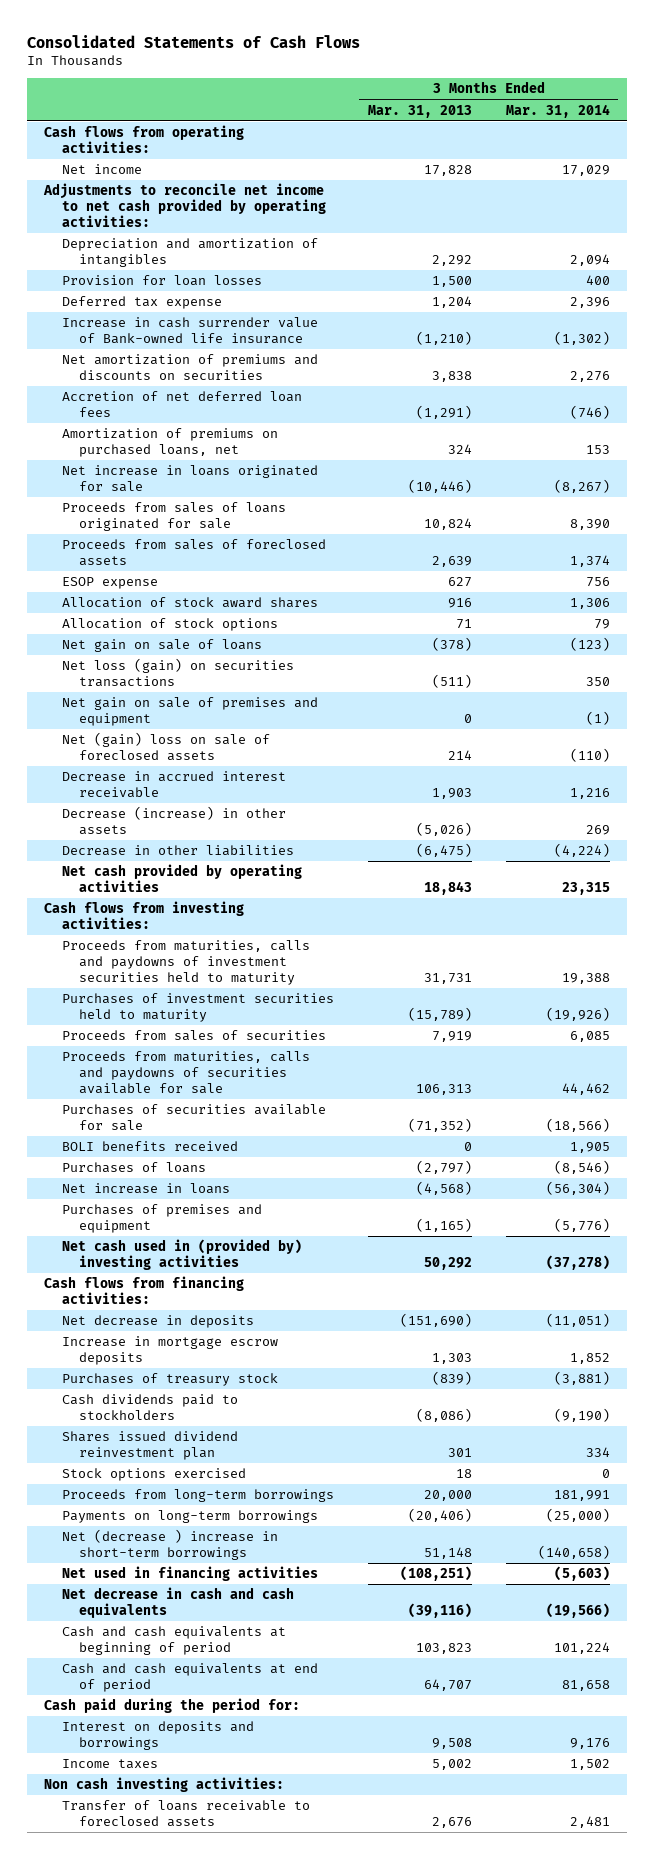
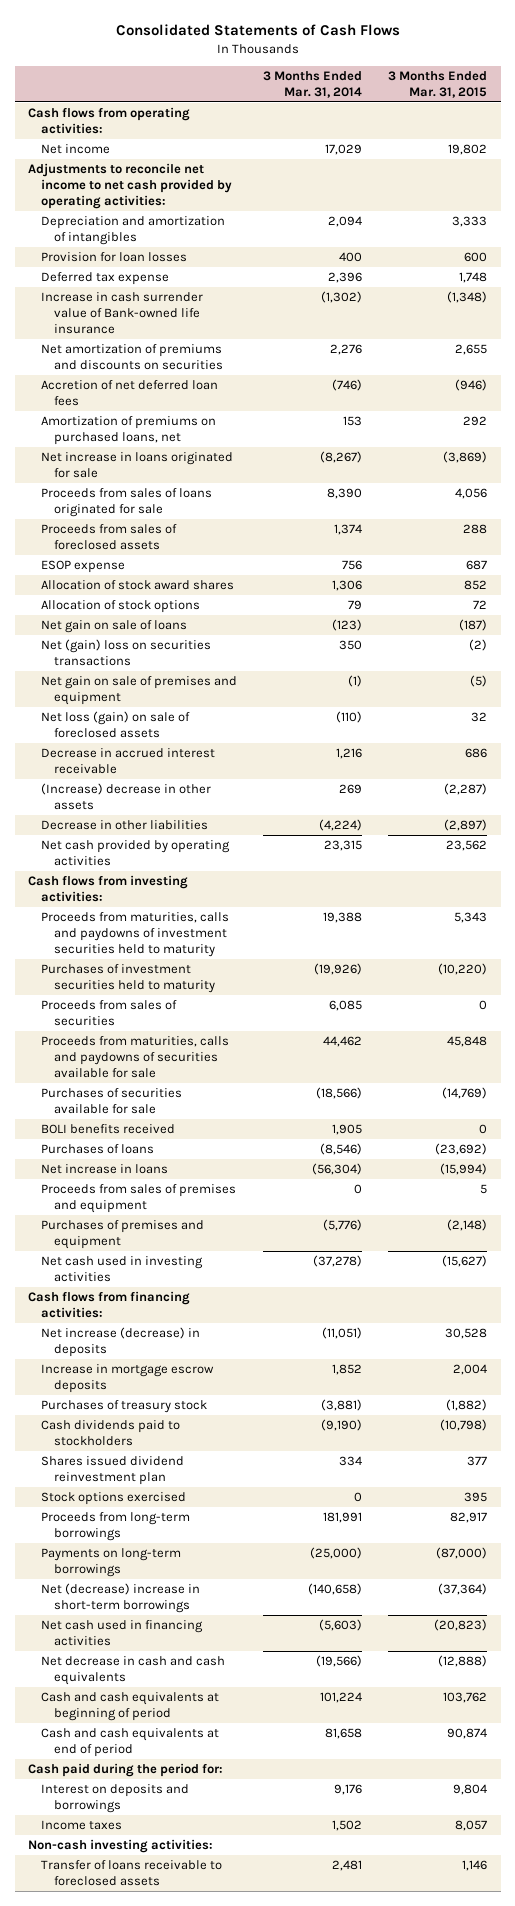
- | 3 Months Ended Mar. 31, 2013 | 3 Months Ended Mar. 31, 2014
+ | 3 Months Ended Mar. 31, 2014 | 3 Months Ended Mar. 31, 2015
- Net loss (gain) on securities transactions | (511) | 350
+ Net (gain) loss on securities transactions | 350 | (2)
- Net (gain) loss on sale of foreclosed assets | 214 | (110)
+ Net loss (gain) on sale of foreclosed assets | (110) | 32
- Decrease (increase) in other assets | (5,026) | 269
+ (Increase) decrease in other assets | 269 | (2,287)
+ Proceeds from sales of premises and equipment | 0 | 5
- Net cash used in (provided by) investing activities | 50,292 | (37,278)
+ Net cash used in investing activities | (37,278) | (15,627)
- Net decrease in deposits | (151,690) | (11,051)
+ Net increase (decrease) in deposits | (11,051) | 30,528
- Net (decrease ) increase in short-term borrowings | 51,148 | (140,658)
- Net used in financing activities | (108,251) | (5,603)
+ Net (decrease) increase in short-term borrowings | (140,658) | (37,364)
+ Net cash used in financing activities | (5,603) | (20,823)
- Non cash investing activities:
+ Non-cash investing activities:

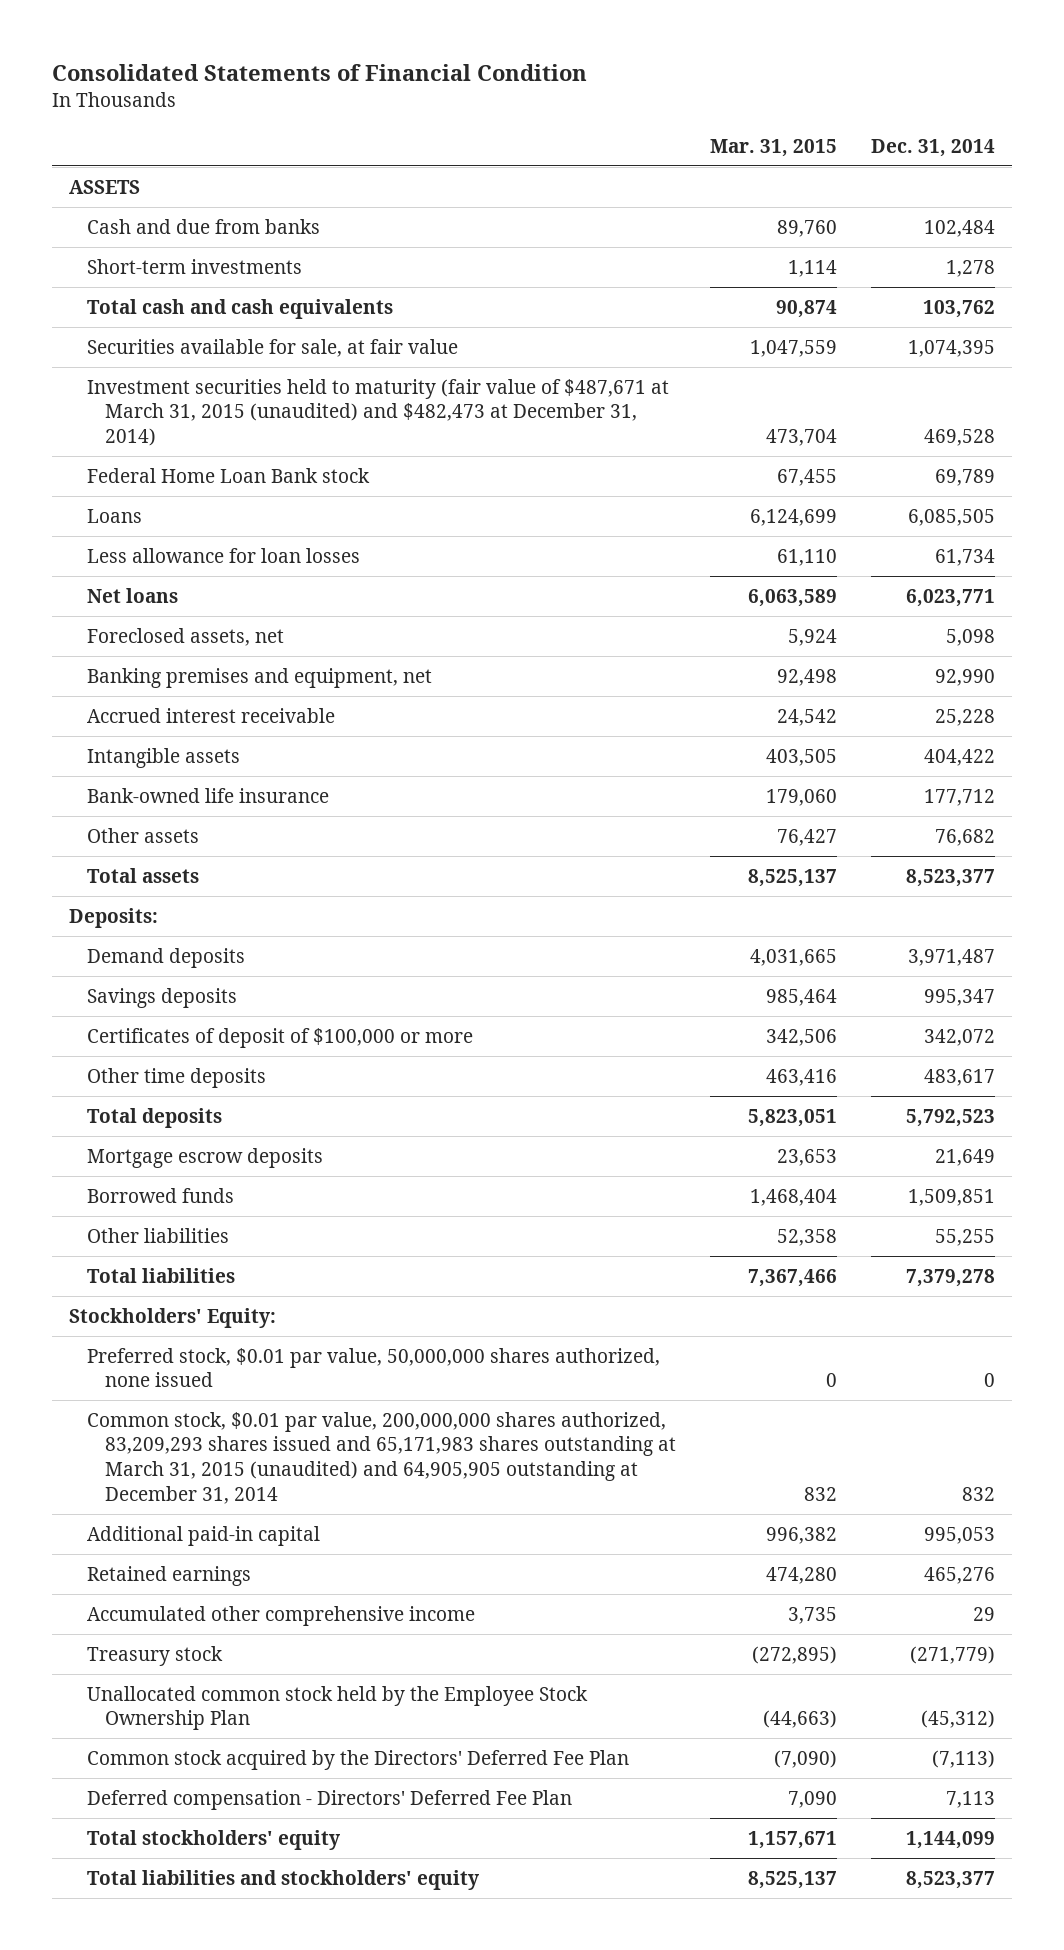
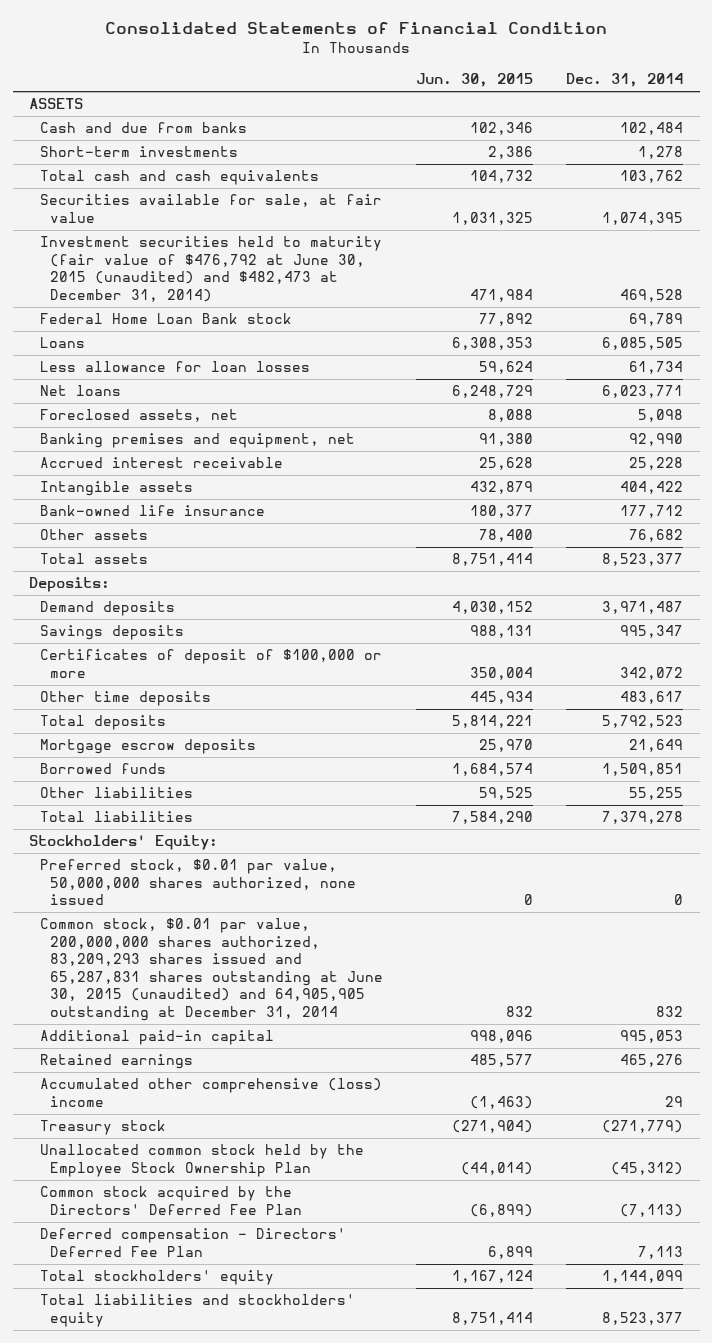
- | Mar. 31, 2015 | Dec. 31, 2014
+ | Jun. 30, 2015 | Dec. 31, 2014
- Investment securities held to maturity (fair value of $487,671 at March 31, 2015 (unaudited) and $482,473 at December 31, 2014) | 473,704 | 469,528
+ Investment securities held to maturity (fair value of $476,792 at June 30, 2015 (unaudited) and $482,473 at December 31, 2014) | 471,984 | 469,528
- Common stock, $0.01 par value, 200,000,000 shares authorized, 83,209,293 shares issued and 65,171,983 shares outstanding at March 31, 2015 (unaudited) and 64,905,905 outstanding at December 31, 2014 | 832 | 832
+ Common stock, $0.01 par value, 200,000,000 shares authorized, 83,209,293 shares issued and 65,287,831 shares outstanding at June 30, 2015 (unaudited) and 64,905,905 outstanding at December 31, 2014 | 832 | 832
- Accumulated other comprehensive income | 3,735 | 29
+ Accumulated other comprehensive (loss) income | (1,463) | 29

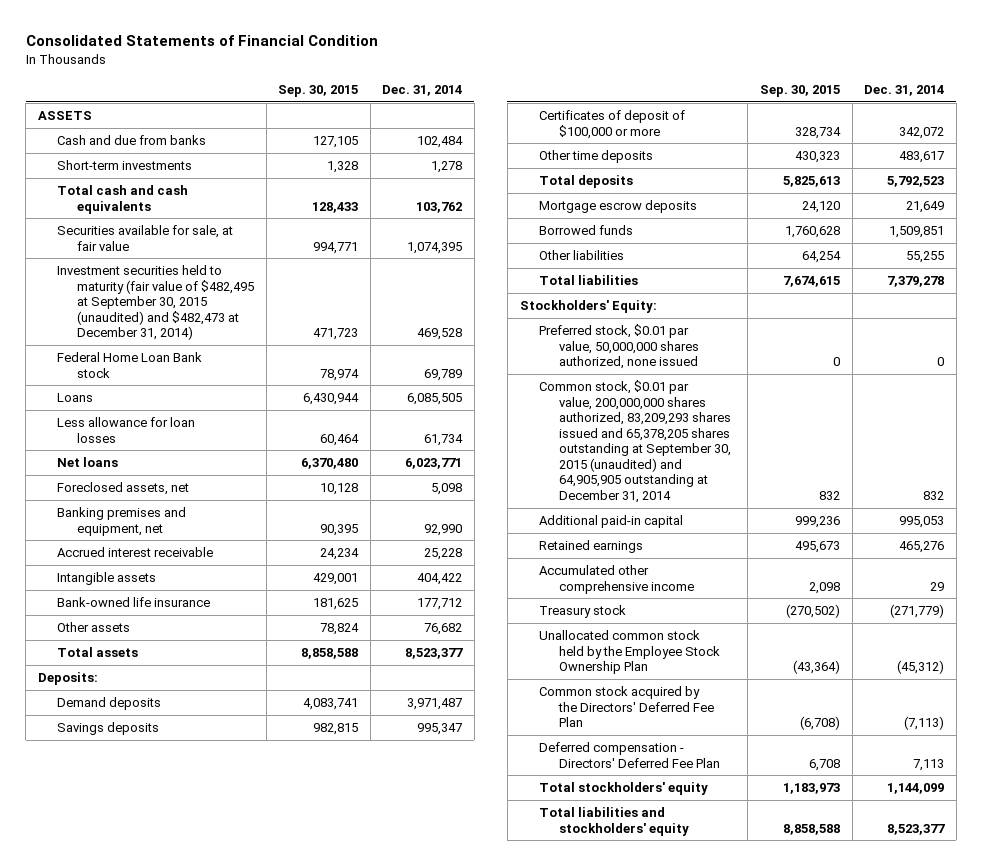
- | Jun. 30, 2015 | Dec. 31, 2014
+ | Sep. 30, 2015 | Dec. 31, 2014
- Investment securities held to maturity (fair value of $476,792 at June 30, 2015 (unaudited) and $482,473 at December 31, 2014) | 471,984 | 469,528
+ Investment securities held to maturity (fair value of $482,495 at September 30, 2015 (unaudited) and $482,473 at December 31, 2014) | 471,723 | 469,528
- Common stock, $0.01 par value, 200,000,000 shares authorized, 83,209,293 shares issued and 65,287,831 shares outstanding at June 30, 2015 (unaudited) and 64,905,905 outstanding at December 31, 2014 | 832 | 832
+ Common stock, $0.01 par value, 200,000,000 shares authorized, 83,209,293 shares issued and 65,378,205 shares outstanding at September 30, 2015 (unaudited) and 64,905,905 outstanding at December 31, 2014 | 832 | 832
- Accumulated other comprehensive (loss) income | (1,463) | 29
+ Accumulated other comprehensive income | 2,098 | 29

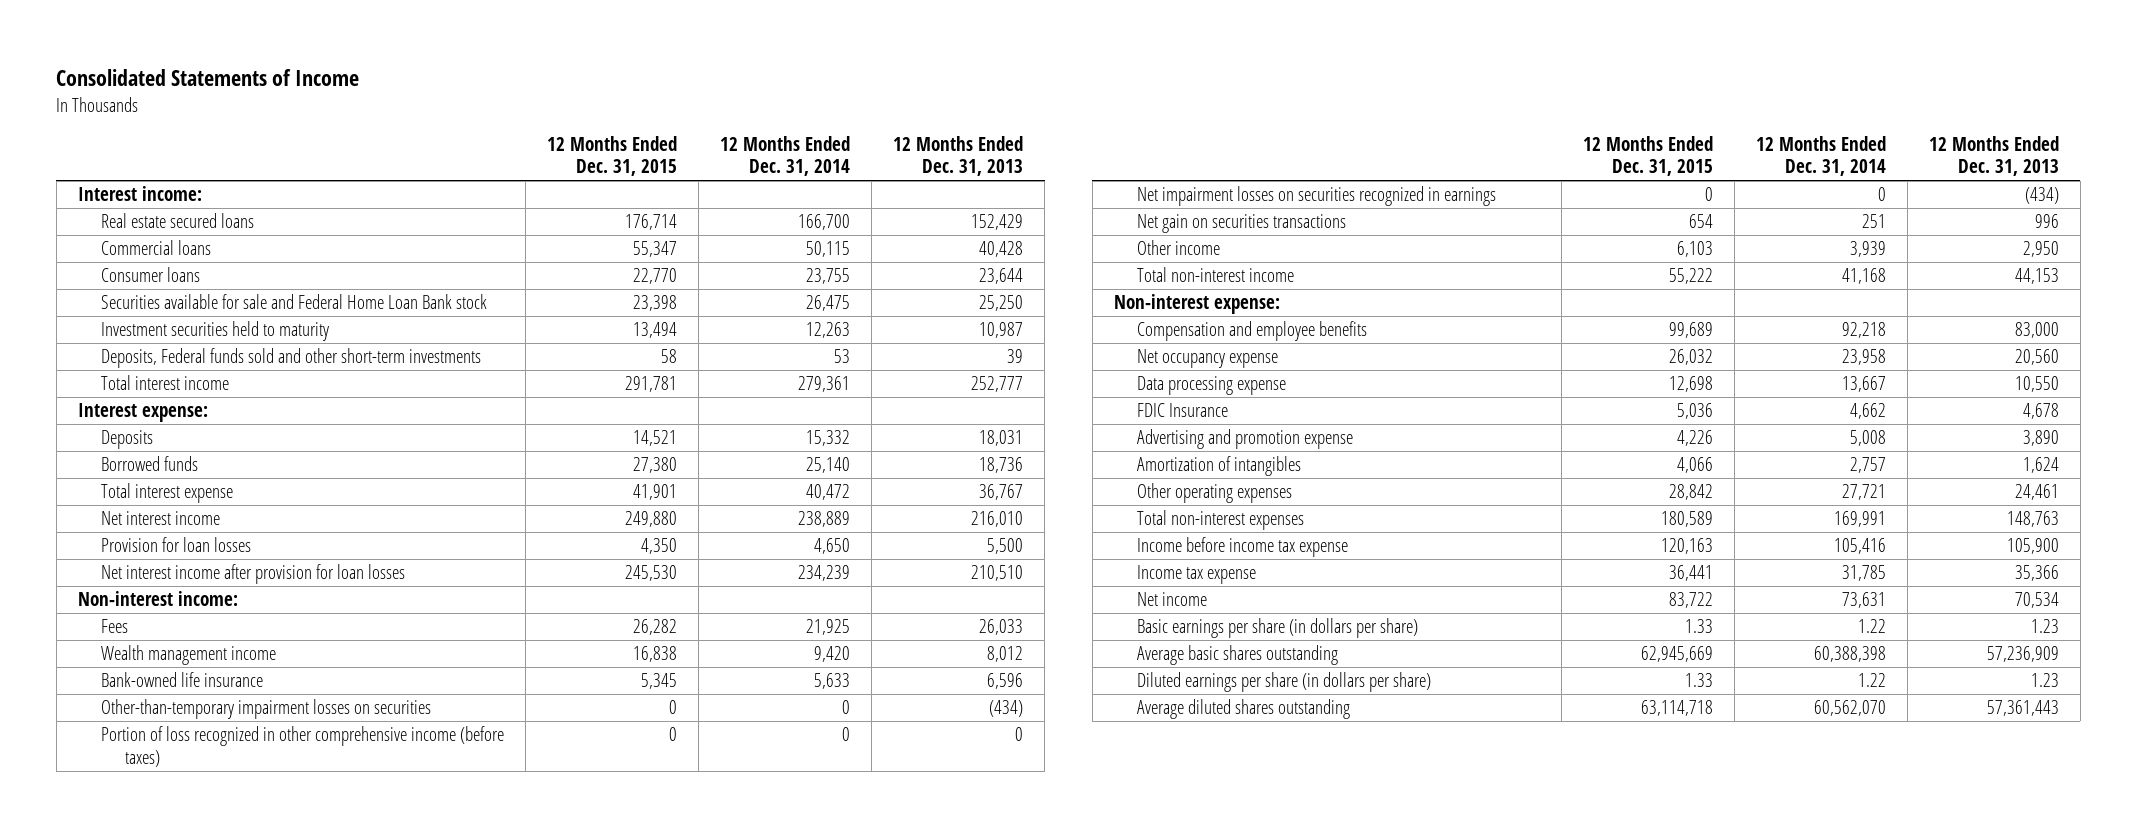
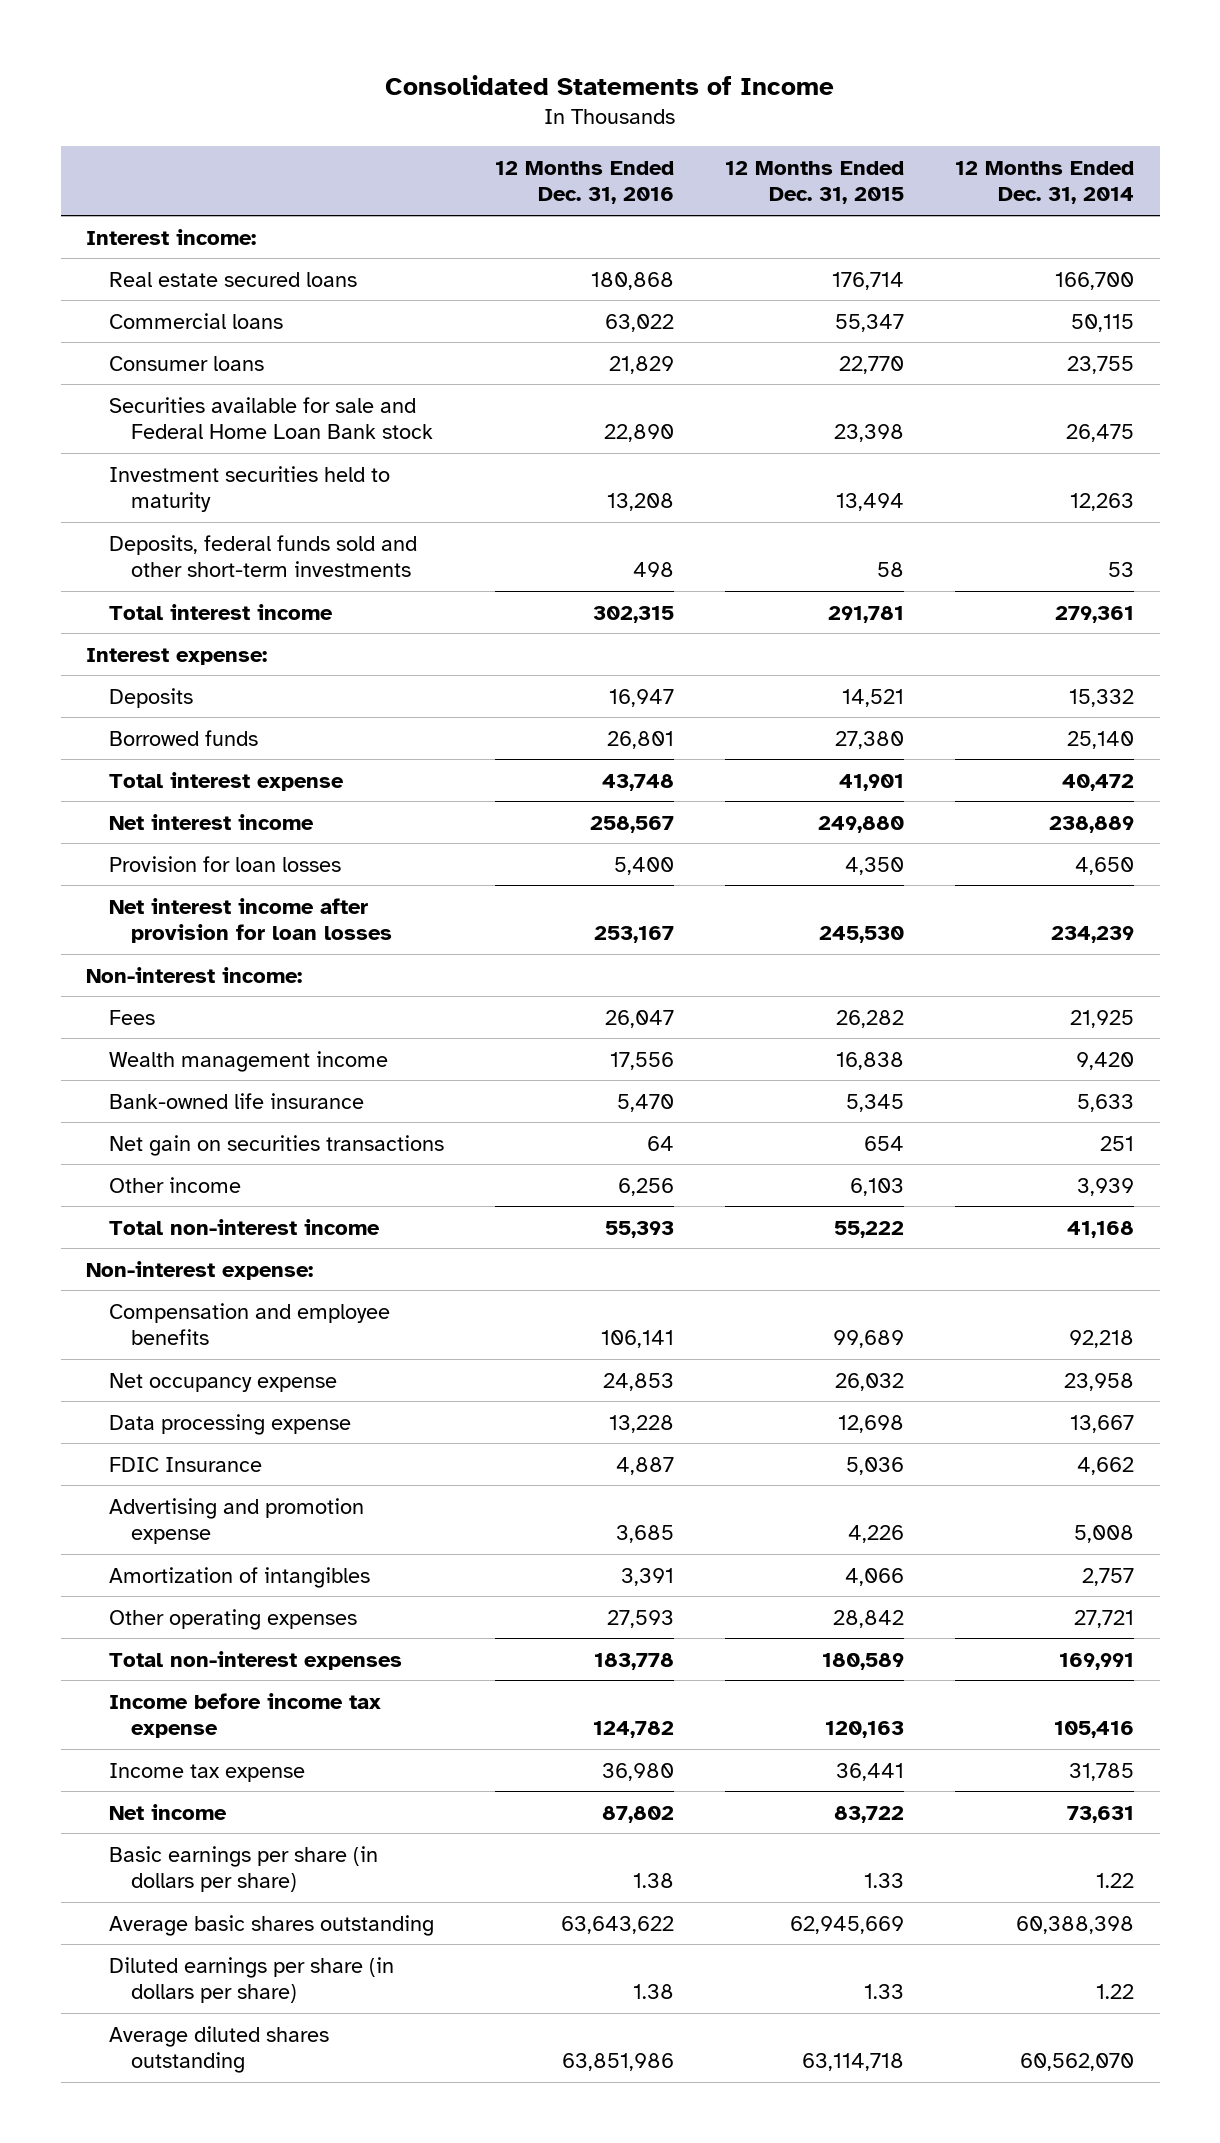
- | 12 Months Ended Dec. 31, 2015 | 12 Months Ended Dec. 31, 2014 | 12 Months Ended Dec. 31, 2013
+ | 12 Months Ended Dec. 31, 2016 | 12 Months Ended Dec. 31, 2015 | 12 Months Ended Dec. 31, 2014
- Deposits, Federal funds sold and other short-term investments | 58 | 53 | 39
+ Deposits, federal funds sold and other short-term investments | 498 | 58 | 53
- Other-than-temporary impairment losses on securities | 0 | 0 | (434)
- Portion of loss recognized in other comprehensive income (before taxes) | 0 | 0 | 0
- Net impairment losses on securities recognized in earnings | 0 | 0 | (434)

